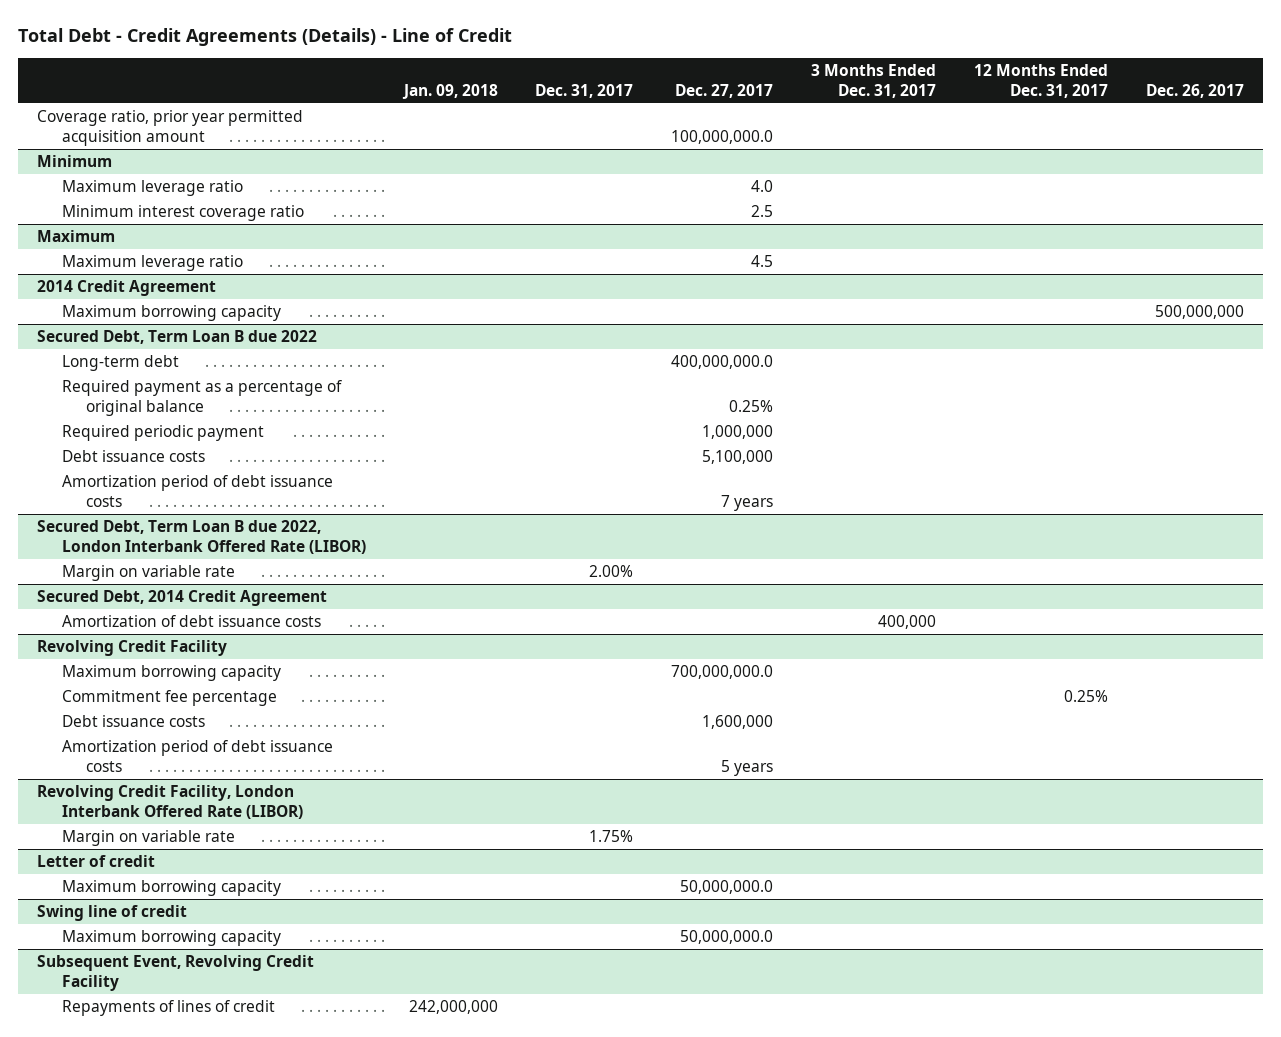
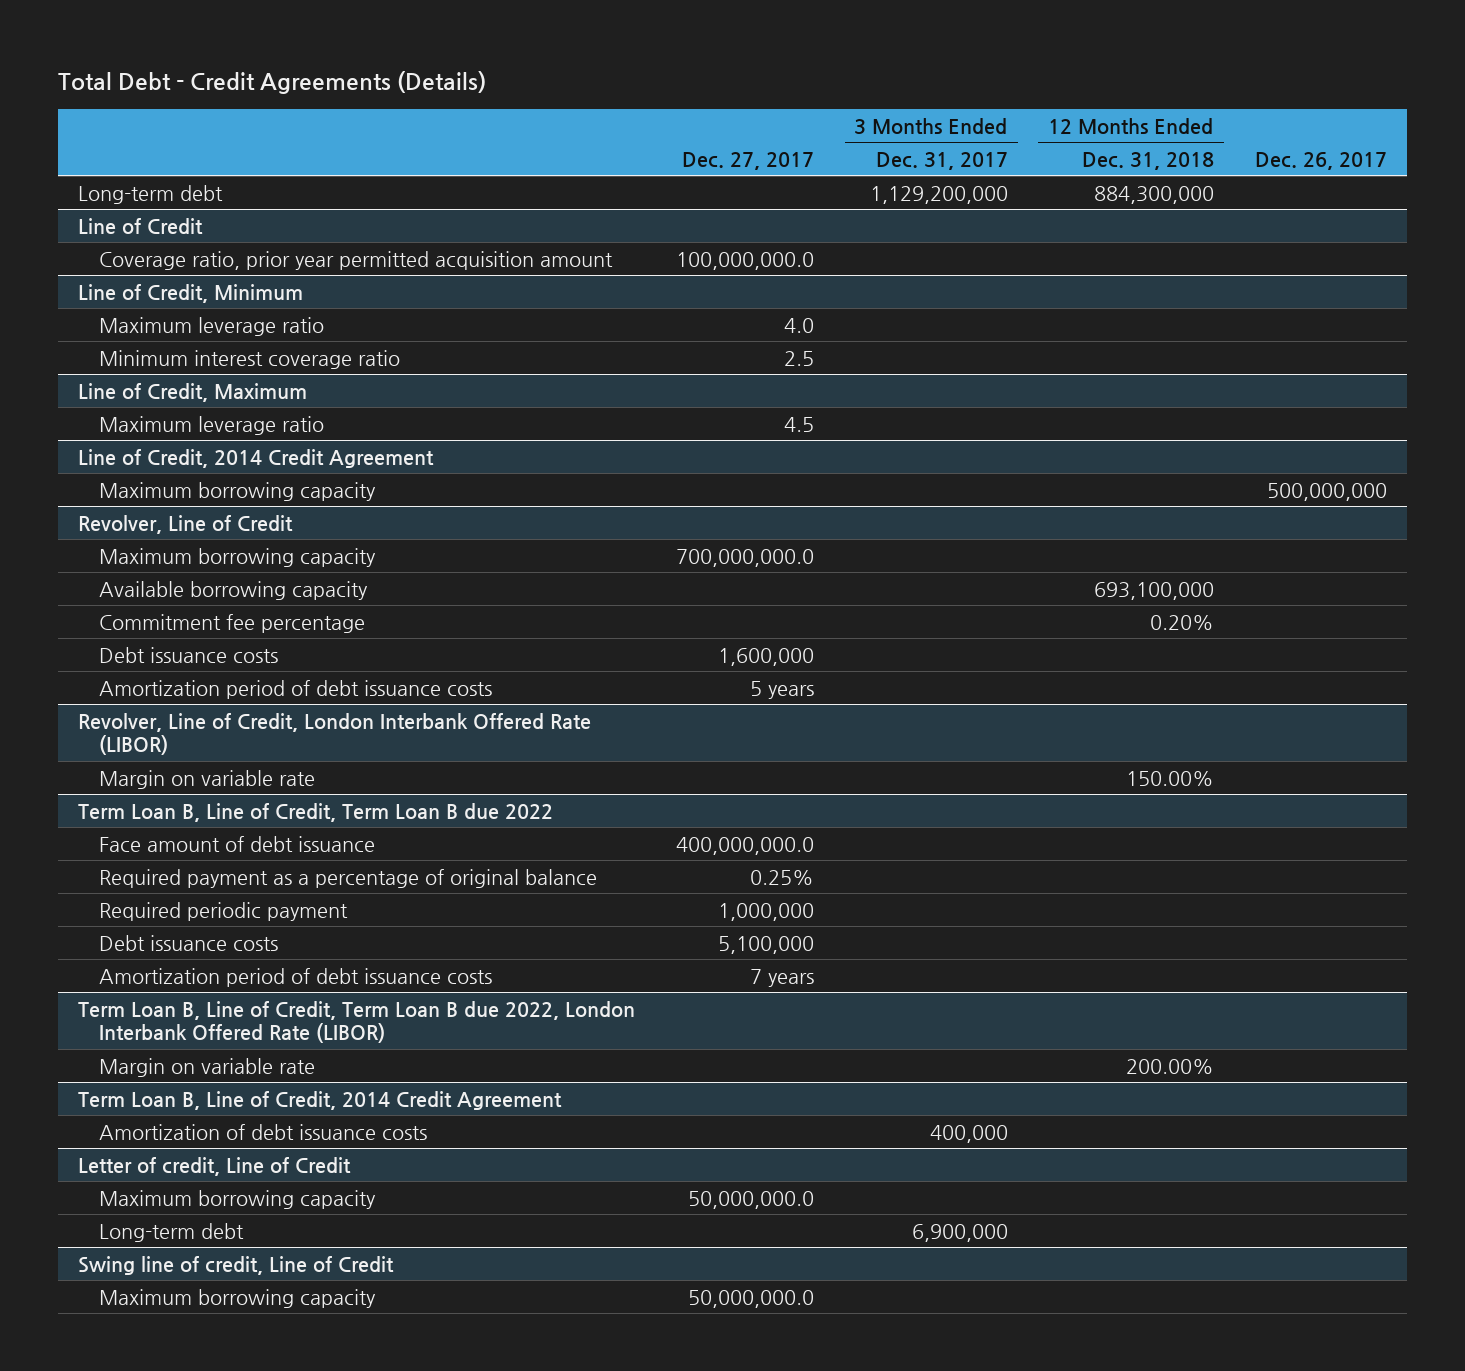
- Total Debt - Credit Agreements (Details) - Line of Credit
+ Total Debt - Credit Agreements (Details)
- | Jan. 09, 2018 | Dec. 31, 2017 | Dec. 27, 2017 | 3 Months Ended Dec. 31, 2017 | 12 Months Ended Dec. 31, 2017 | Dec. 26, 2017
+ | Dec. 27, 2017 | 3 Months Ended Dec. 31, 2017 | 12 Months Ended Dec. 31, 2018 | Dec. 26, 2017
+ Long-term debt | | 1,129,200,000 | 884,300,000 |
+ Line of Credit
- Minimum
+ Line of Credit, Minimum
- Maximum
+ Line of Credit, Maximum
- 2014 Credit Agreement
+ Line of Credit, 2014 Credit Agreement
- Secured Debt, Term Loan B due 2022
- Long-term debt | | | 400,000,000.0 | | |
+ Revolver, Line of Credit
+ Maximum borrowing capacity | 700,000,000.0 | | |
+ Available borrowing capacity | | | 693,100,000 |
+ Commitment fee percentage | | | 0.20% |
+ Debt issuance costs | 1,600,000 | | |
+ Amortization period of debt issuance costs | 5 years | | |
+ Revolver, Line of Credit, London Interbank Offered Rate (LIBOR)
+ Margin on variable rate | | | 150.00% |
+ Term Loan B, Line of Credit, Term Loan B due 2022
+ Face amount of debt issuance | 400,000,000.0 | | |
- Secured Debt, Term Loan B due 2022, London Interbank Offered Rate (LIBOR)
+ Term Loan B, Line of Credit, Term Loan B due 2022, London Interbank Offered Rate (LIBOR)
- Secured Debt, 2014 Credit Agreement
+ Term Loan B, Line of Credit, 2014 Credit Agreement
- Revolving Credit Facility
- Maximum borrowing capacity | | | 700,000,000.0 | | |
- Commitment fee percentage | | | | | 0.25% |
- Debt issuance costs | | | 1,600,000 | | |
- Amortization period of debt issuance costs | | | 5 years | | |
- Revolving Credit Facility, London Interbank Offered Rate (LIBOR)
- Margin on variable rate | | 1.75% | | | |
- Letter of credit
+ Letter of credit, Line of Credit
- Swing line of credit
+ Long-term debt | | 6,900,000 | |
+ Swing line of credit, Line of Credit
- Subsequent Event, Revolving Credit Facility
- Repayments of lines of credit | 242,000,000 | | | | |

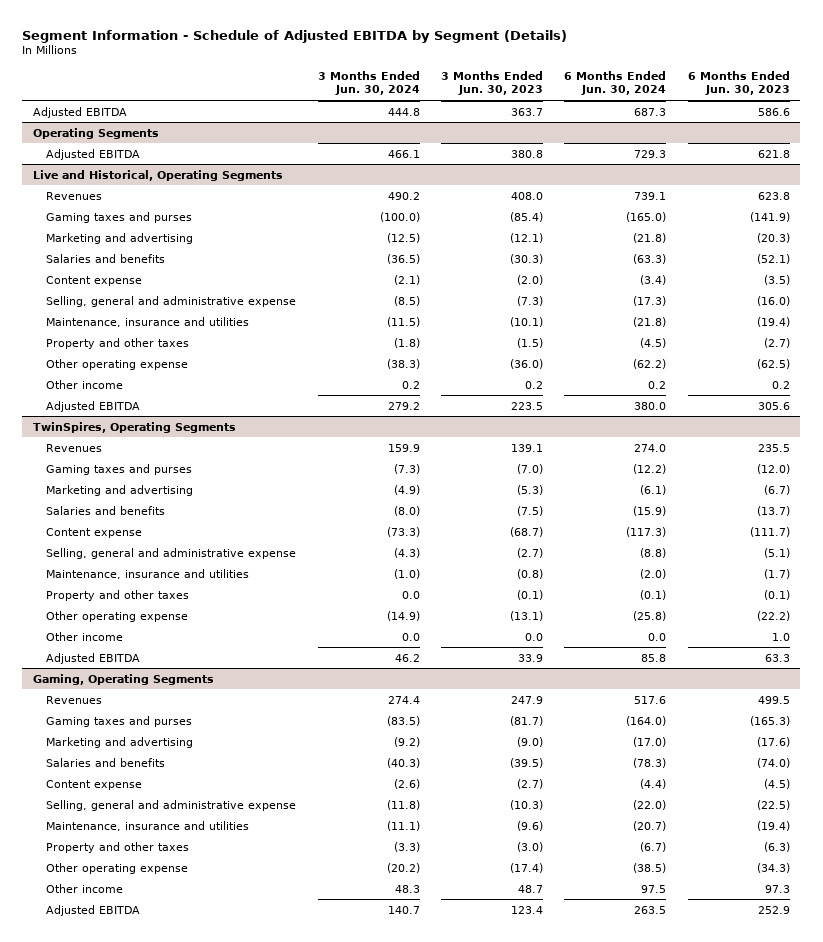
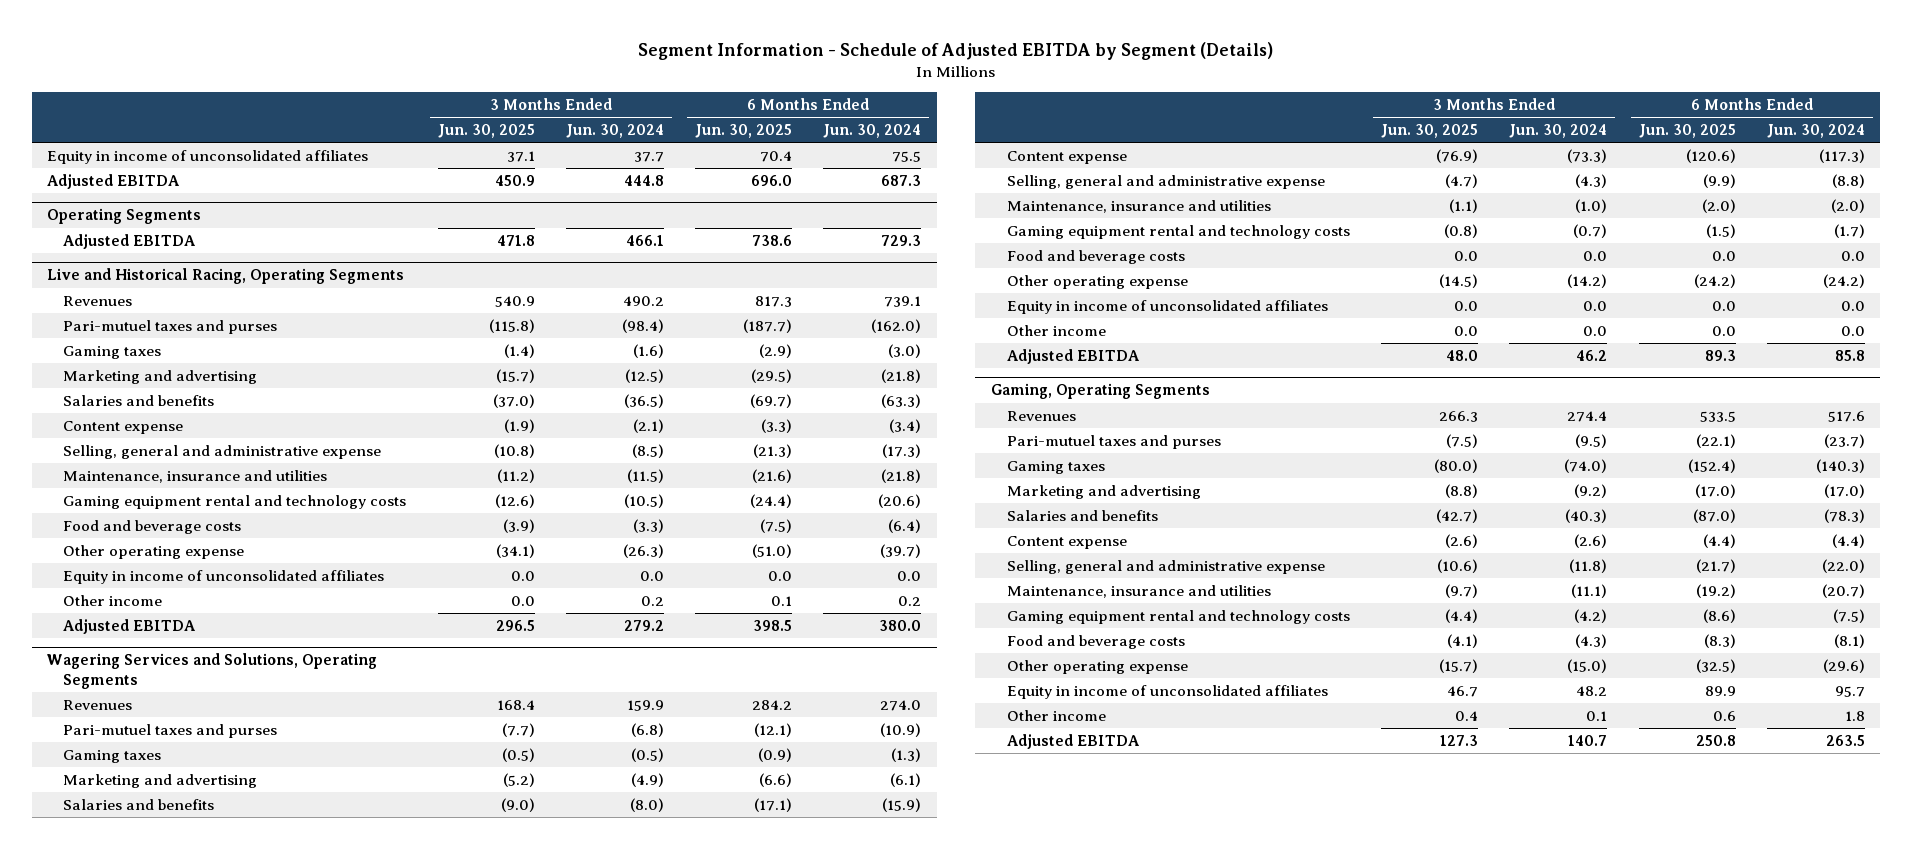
- | 3 Months Ended Jun. 30, 2024 | 3 Months Ended Jun. 30, 2023 | 6 Months Ended Jun. 30, 2024 | 6 Months Ended Jun. 30, 2023
+ | 3 Months Ended Jun. 30, 2025 | 3 Months Ended Jun. 30, 2024 | 6 Months Ended Jun. 30, 2025 | 6 Months Ended Jun. 30, 2024
+ Equity in income of unconsolidated affiliates | 37.1 | 37.7 | 70.4 | 75.5
- Live and Historical, Operating Segments
+ Live and Historical Racing, Operating Segments
- Gaming taxes and purses | (100.0) | (85.4) | (165.0) | (141.9)
+ Pari-mutuel taxes and purses | (115.8) | (98.4) | (187.7) | (162.0)
+ Gaming taxes | (1.4) | (1.6) | (2.9) | (3.0)
- Property and other taxes | (1.8) | (1.5) | (4.5) | (2.7)
- Other operating expense | (38.3) | (36.0) | (62.2) | (62.5)
+ Gaming equipment rental and technology costs | (12.6) | (10.5) | (24.4) | (20.6)
+ Food and beverage costs | (3.9) | (3.3) | (7.5) | (6.4)
+ Other operating expense | (34.1) | (26.3) | (51.0) | (39.7)
+ Equity in income of unconsolidated affiliates | 0.0 | 0.0 | 0.0 | 0.0
- TwinSpires, Operating Segments
+ Wagering Services and Solutions, Operating Segments
- Gaming taxes and purses | (7.3) | (7.0) | (12.2) | (12.0)
+ Pari-mutuel taxes and purses | (7.7) | (6.8) | (12.1) | (10.9)
+ Gaming taxes | (0.5) | (0.5) | (0.9) | (1.3)
- Property and other taxes | 0.0 | (0.1) | (0.1) | (0.1)
- Other operating expense | (14.9) | (13.1) | (25.8) | (22.2)
+ Gaming equipment rental and technology costs | (0.8) | (0.7) | (1.5) | (1.7)
+ Food and beverage costs | 0.0 | 0.0 | 0.0 | 0.0
+ Other operating expense | (14.5) | (14.2) | (24.2) | (24.2)
+ Equity in income of unconsolidated affiliates | 0.0 | 0.0 | 0.0 | 0.0
@ Gaming, Operating Segments
- Gaming taxes and purses | (83.5) | (81.7) | (164.0) | (165.3)
+ Pari-mutuel taxes and purses | (7.5) | (9.5) | (22.1) | (23.7)
+ Gaming taxes | (80.0) | (74.0) | (152.4) | (140.3)
- Property and other taxes | (3.3) | (3.0) | (6.7) | (6.3)
- Other operating expense | (20.2) | (17.4) | (38.5) | (34.3)
- Other income | 48.3 | 48.7 | 97.5 | 97.3
+ Gaming equipment rental and technology costs | (4.4) | (4.2) | (8.6) | (7.5)
+ Food and beverage costs | (4.1) | (4.3) | (8.3) | (8.1)
+ Other operating expense | (15.7) | (15.0) | (32.5) | (29.6)
+ Equity in income of unconsolidated affiliates | 46.7 | 48.2 | 89.9 | 95.7
+ Other income | 0.4 | 0.1 | 0.6 | 1.8

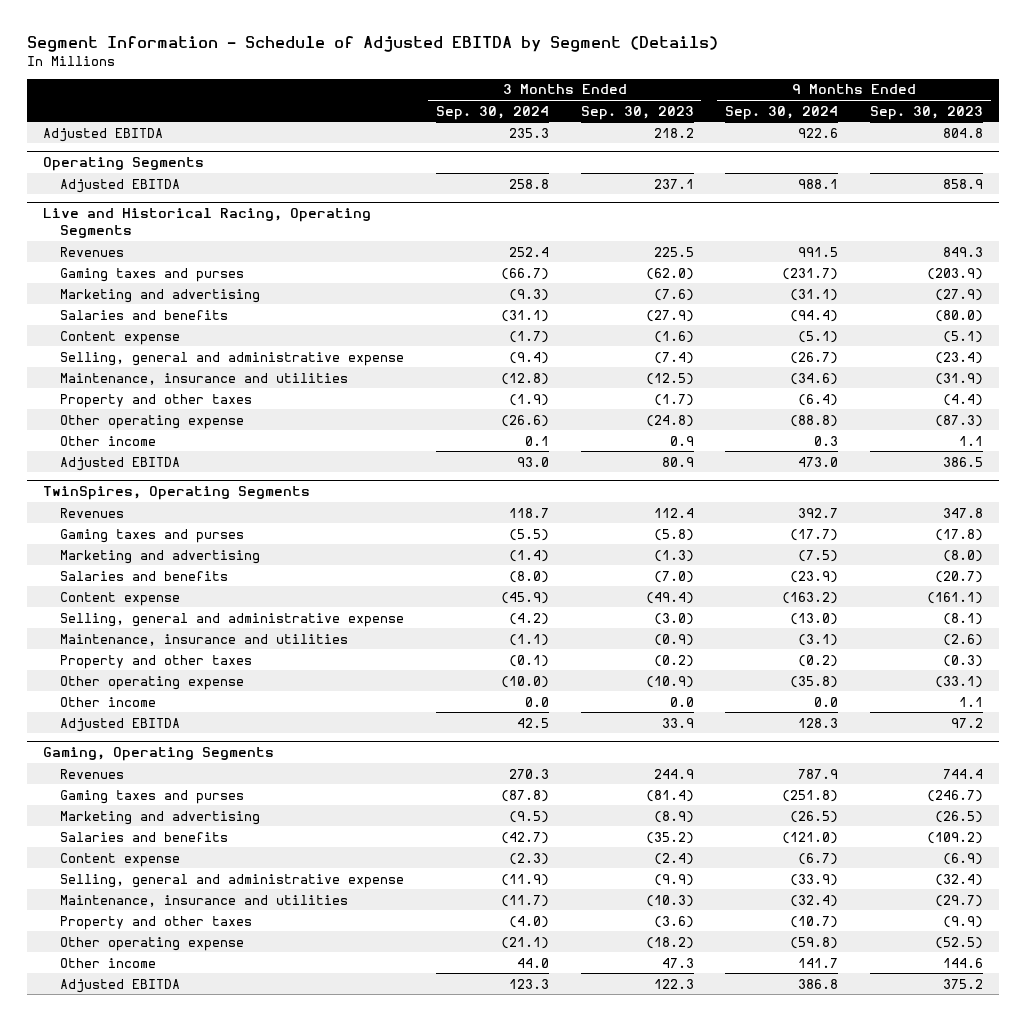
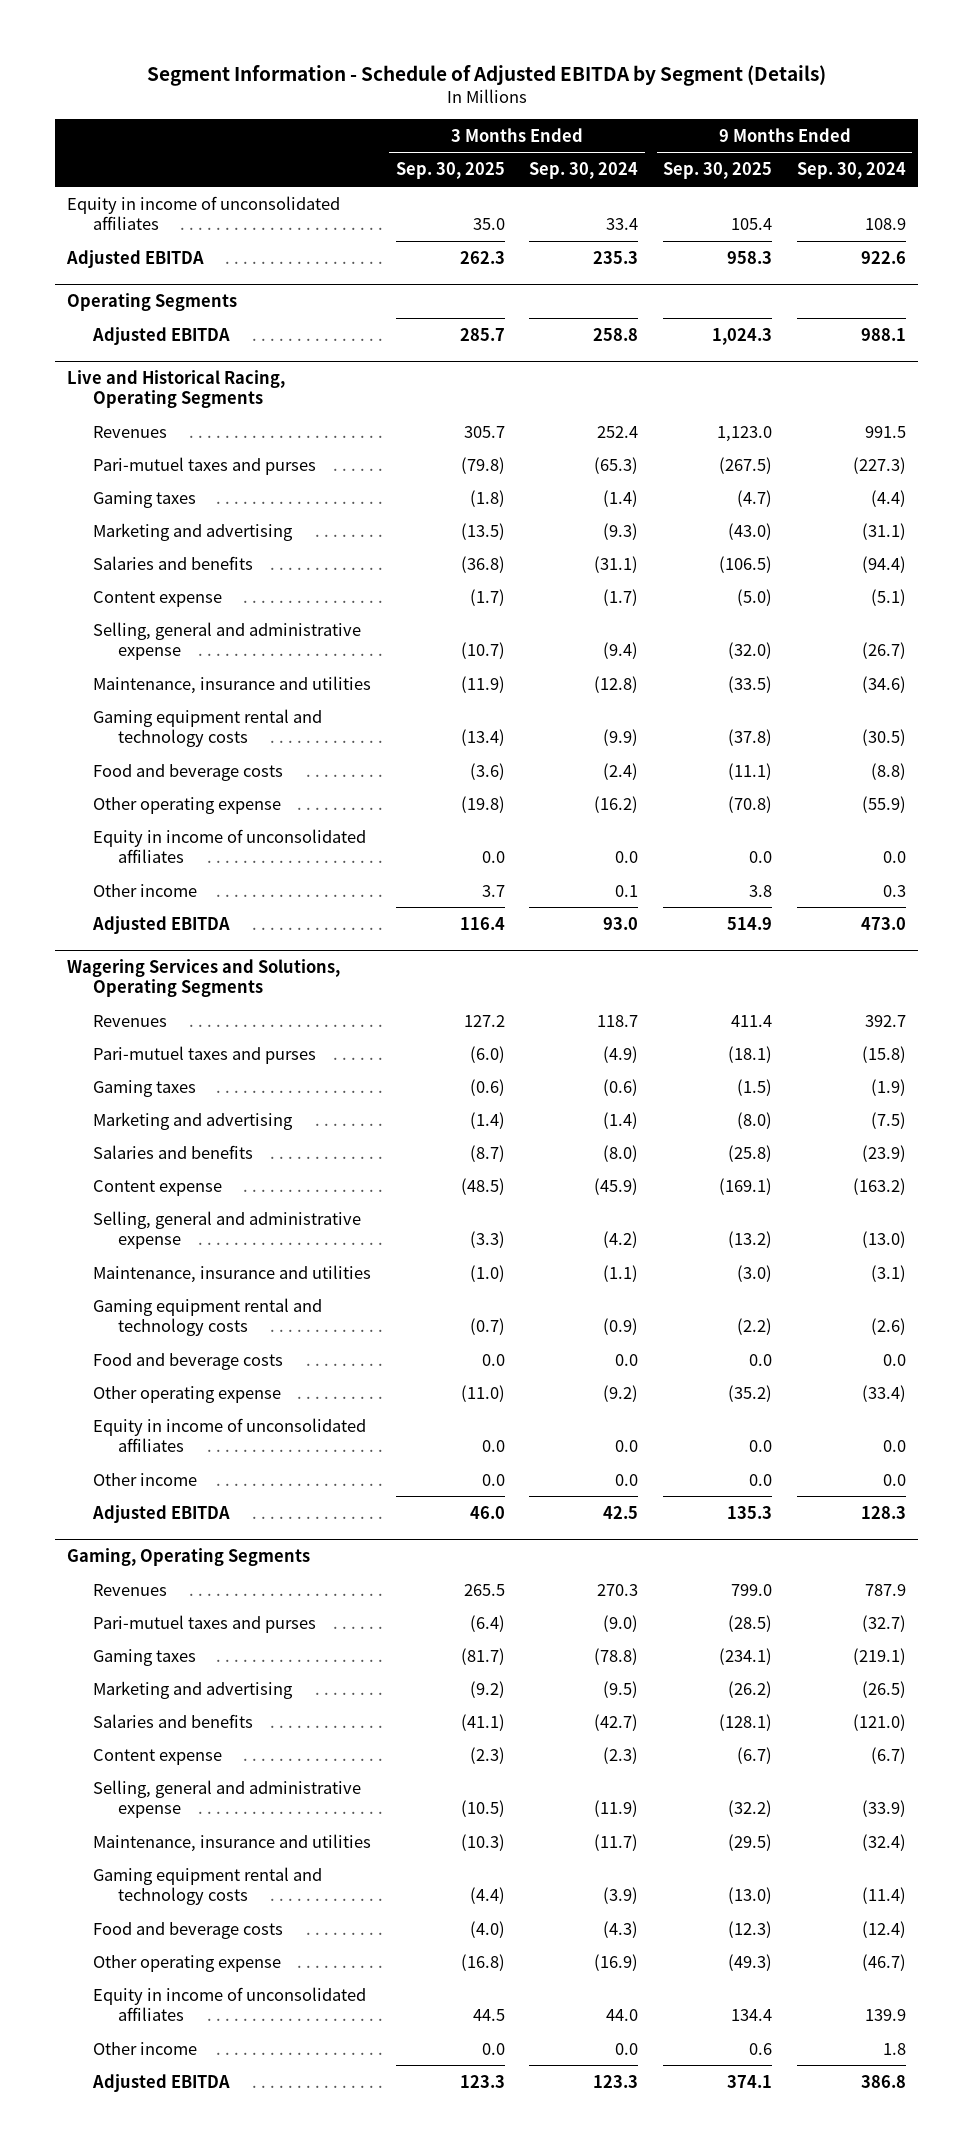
- | 3 Months Ended Sep. 30, 2024 | 3 Months Ended Sep. 30, 2023 | 9 Months Ended Sep. 30, 2024 | 9 Months Ended Sep. 30, 2023
+ | 3 Months Ended Sep. 30, 2025 | 3 Months Ended Sep. 30, 2024 | 9 Months Ended Sep. 30, 2025 | 9 Months Ended Sep. 30, 2024
+ Equity in income of unconsolidated affiliates | 35.0 | 33.4 | 105.4 | 108.9
@ Live and Historical Racing, Operating Segments
- Gaming taxes and purses | (66.7) | (62.0) | (231.7) | (203.9)
+ Pari-mutuel taxes and purses | (79.8) | (65.3) | (267.5) | (227.3)
+ Gaming taxes | (1.8) | (1.4) | (4.7) | (4.4)
- Property and other taxes | (1.9) | (1.7) | (6.4) | (4.4)
- Other operating expense | (26.6) | (24.8) | (88.8) | (87.3)
+ Gaming equipment rental and technology costs | (13.4) | (9.9) | (37.8) | (30.5)
+ Food and beverage costs | (3.6) | (2.4) | (11.1) | (8.8)
+ Other operating expense | (19.8) | (16.2) | (70.8) | (55.9)
+ Equity in income of unconsolidated affiliates | 0.0 | 0.0 | 0.0 | 0.0
- TwinSpires, Operating Segments
+ Wagering Services and Solutions, Operating Segments
- Gaming taxes and purses | (5.5) | (5.8) | (17.7) | (17.8)
+ Pari-mutuel taxes and purses | (6.0) | (4.9) | (18.1) | (15.8)
+ Gaming taxes | (0.6) | (0.6) | (1.5) | (1.9)
- Property and other taxes | (0.1) | (0.2) | (0.2) | (0.3)
- Other operating expense | (10.0) | (10.9) | (35.8) | (33.1)
+ Gaming equipment rental and technology costs | (0.7) | (0.9) | (2.2) | (2.6)
+ Food and beverage costs | 0.0 | 0.0 | 0.0 | 0.0
+ Other operating expense | (11.0) | (9.2) | (35.2) | (33.4)
+ Equity in income of unconsolidated affiliates | 0.0 | 0.0 | 0.0 | 0.0
@ Gaming, Operating Segments
- Gaming taxes and purses | (87.8) | (81.4) | (251.8) | (246.7)
+ Pari-mutuel taxes and purses | (6.4) | (9.0) | (28.5) | (32.7)
+ Gaming taxes | (81.7) | (78.8) | (234.1) | (219.1)
- Property and other taxes | (4.0) | (3.6) | (10.7) | (9.9)
- Other operating expense | (21.1) | (18.2) | (59.8) | (52.5)
- Other income | 44.0 | 47.3 | 141.7 | 144.6
+ Gaming equipment rental and technology costs | (4.4) | (3.9) | (13.0) | (11.4)
+ Food and beverage costs | (4.0) | (4.3) | (12.3) | (12.4)
+ Other operating expense | (16.8) | (16.9) | (49.3) | (46.7)
+ Equity in income of unconsolidated affiliates | 44.5 | 44.0 | 134.4 | 139.9
+ Other income | 0.0 | 0.0 | 0.6 | 1.8

